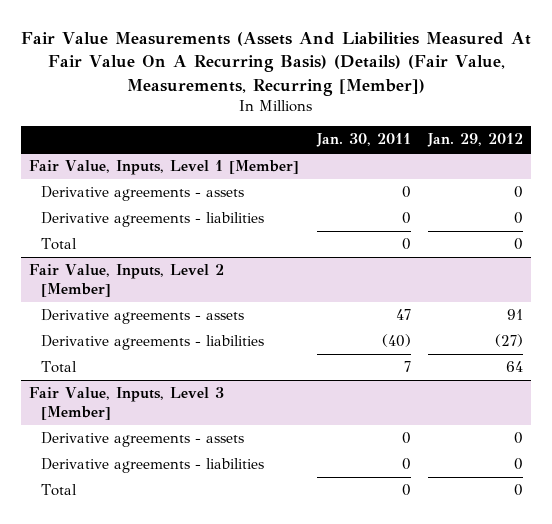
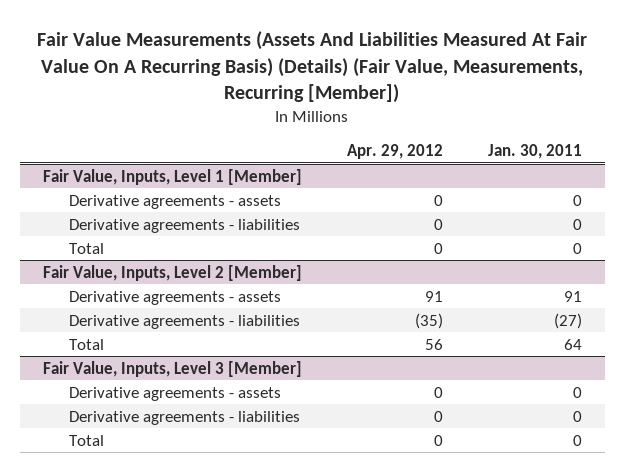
- | Jan. 30, 2011 | Jan. 29, 2012
+ | Apr. 29, 2012 | Jan. 30, 2011
@ Fair Value, Inputs, Level 2 [Member]
- Derivative agreements - assets | 47 | 91
- Derivative agreements - liabilities | (40) | (27)
- Total | 7 | 64
+ Derivative agreements - assets | 91 | 91
+ Derivative agreements - liabilities | (35) | (27)
+ Total | 56 | 64

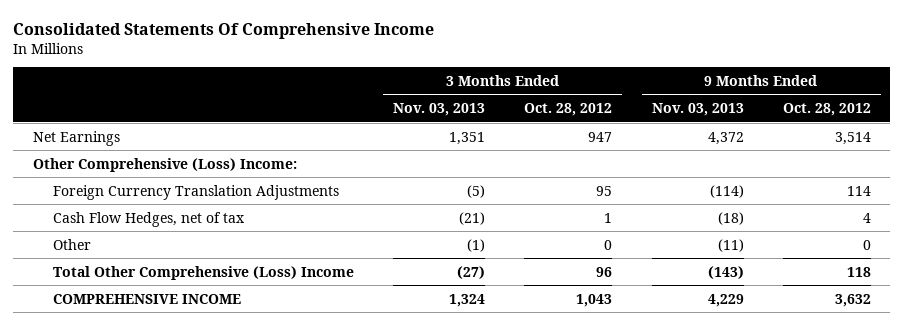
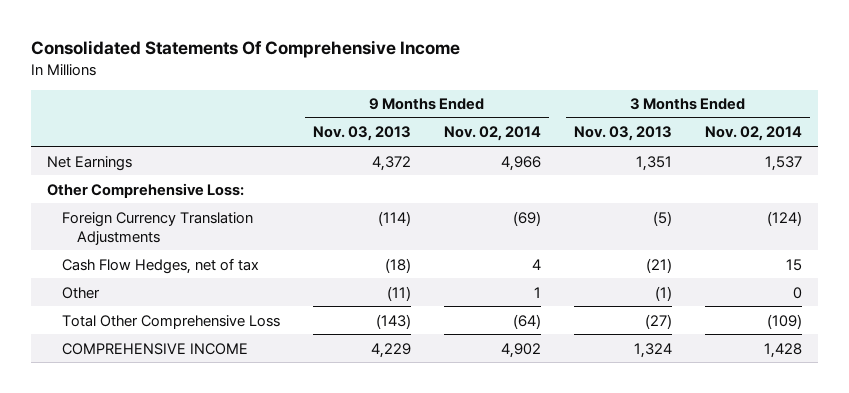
- | 3 Months Ended Nov. 03, 2013 | 3 Months Ended Oct. 28, 2012 | 9 Months Ended Nov. 03, 2013 | 9 Months Ended Oct. 28, 2012
+ | 9 Months Ended Nov. 03, 2013 | 9 Months Ended Nov. 02, 2014 | 3 Months Ended Nov. 03, 2013 | 3 Months Ended Nov. 02, 2014
- Other Comprehensive (Loss) Income:
+ Other Comprehensive Loss:
- Total Other Comprehensive (Loss) Income | (27) | 96 | (143) | 118
+ Total Other Comprehensive Loss | (143) | (64) | (27) | (109)

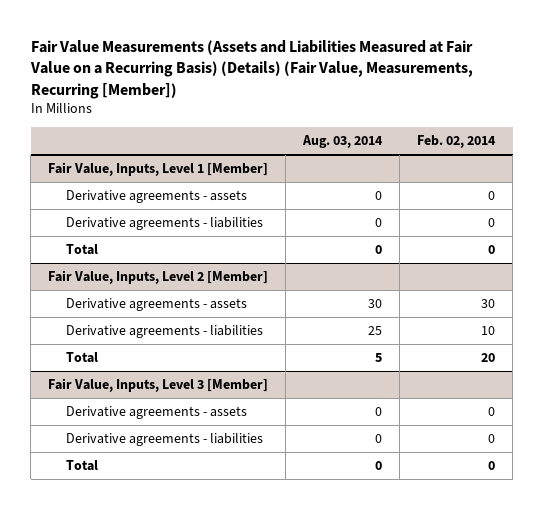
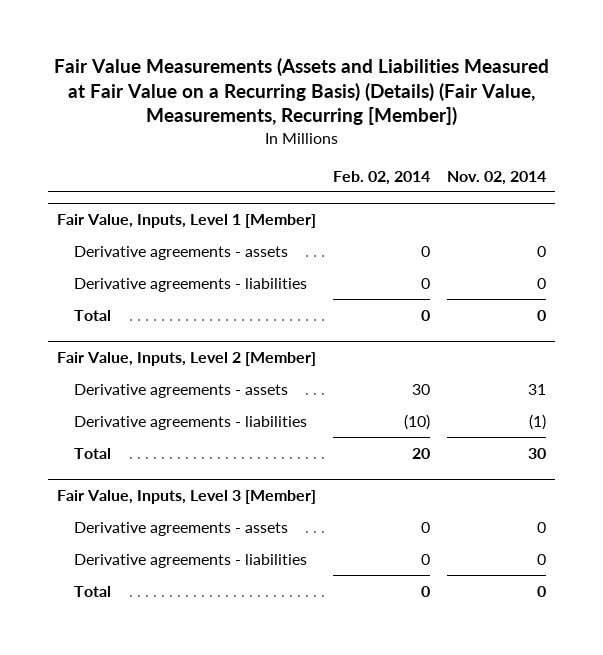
- | Aug. 03, 2014 | Feb. 02, 2014
+ | Feb. 02, 2014 | Nov. 02, 2014
@ Fair Value, Inputs, Level 2 [Member]
- Derivative agreements - liabilities | 25 | 10
+ Derivative agreements - liabilities | (10) | (1)

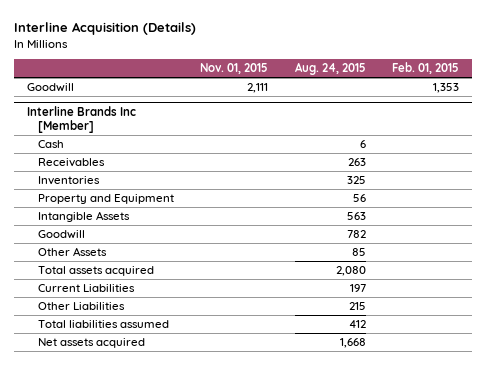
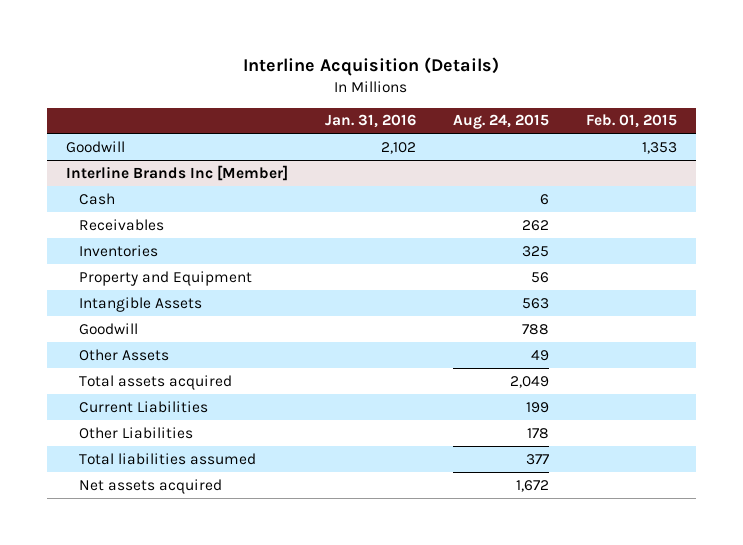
- | Nov. 01, 2015 | Aug. 24, 2015 | Feb. 01, 2015
+ | Jan. 31, 2016 | Aug. 24, 2015 | Feb. 01, 2015
@ Interline Brands Inc [Member]
- Receivables | | 263 |
+ Receivables | | 262 |
- Goodwill | | 782 |
- Other Assets | | 85 |
- Total assets acquired | | 2,080 |
- Current Liabilities | | 197 |
- Other Liabilities | | 215 |
- Total liabilities assumed | | 412 |
- Net assets acquired | | 1,668 |
+ Goodwill | | 788 |
+ Other Assets | | 49 |
+ Total assets acquired | | 2,049 |
+ Current Liabilities | | 199 |
+ Other Liabilities | | 178 |
+ Total liabilities assumed | | 377 |
+ Net assets acquired | | 1,672 |

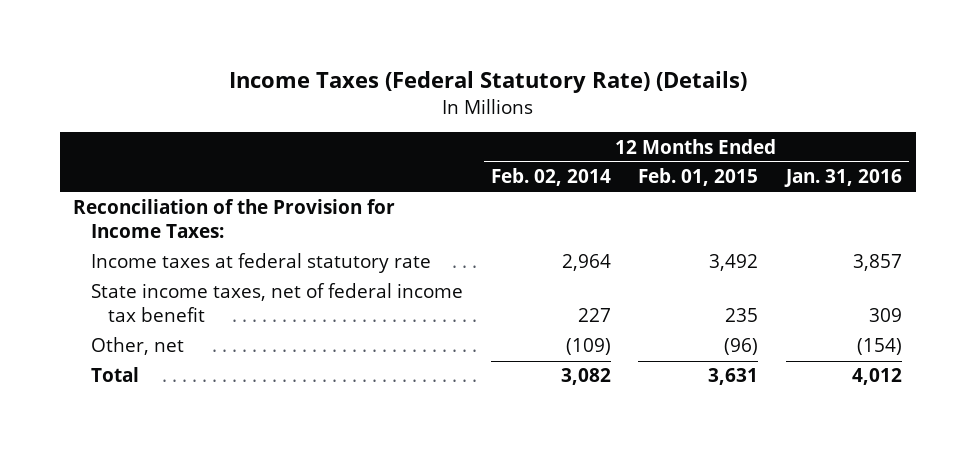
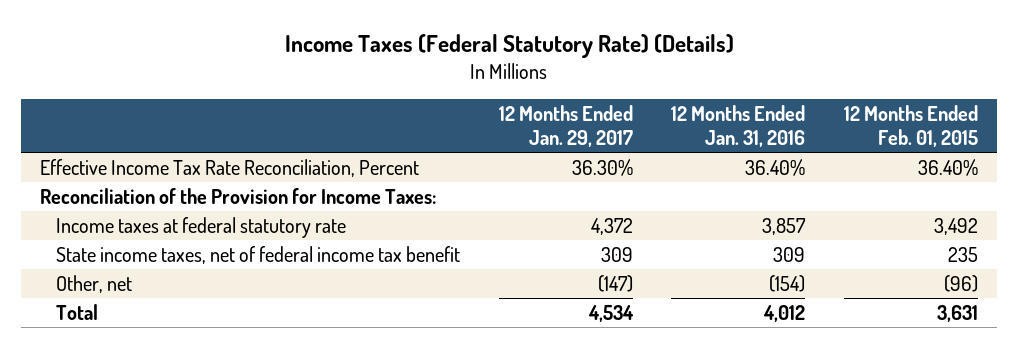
- | 12 Months Ended Feb. 02, 2014 | 12 Months Ended Feb. 01, 2015 | 12 Months Ended Jan. 31, 2016
+ | 12 Months Ended Jan. 29, 2017 | 12 Months Ended Jan. 31, 2016 | 12 Months Ended Feb. 01, 2015
+ Effective Income Tax Rate Reconciliation, Percent | 36.30% | 36.40% | 36.40%

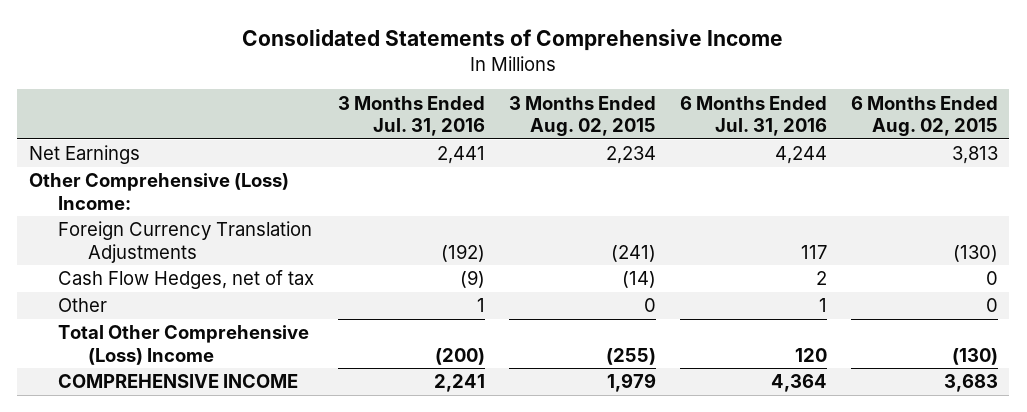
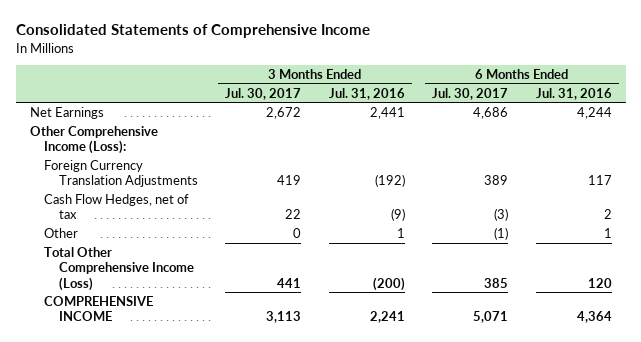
- | 3 Months Ended Jul. 31, 2016 | 3 Months Ended Aug. 02, 2015 | 6 Months Ended Jul. 31, 2016 | 6 Months Ended Aug. 02, 2015
+ | 3 Months Ended Jul. 30, 2017 | 3 Months Ended Jul. 31, 2016 | 6 Months Ended Jul. 30, 2017 | 6 Months Ended Jul. 31, 2016
- Other Comprehensive (Loss) Income:
+ Other Comprehensive Income (Loss):
- Total Other Comprehensive (Loss) Income | (200) | (255) | 120 | (130)
+ Total Other Comprehensive Income (Loss) | 441 | (200) | 385 | 120

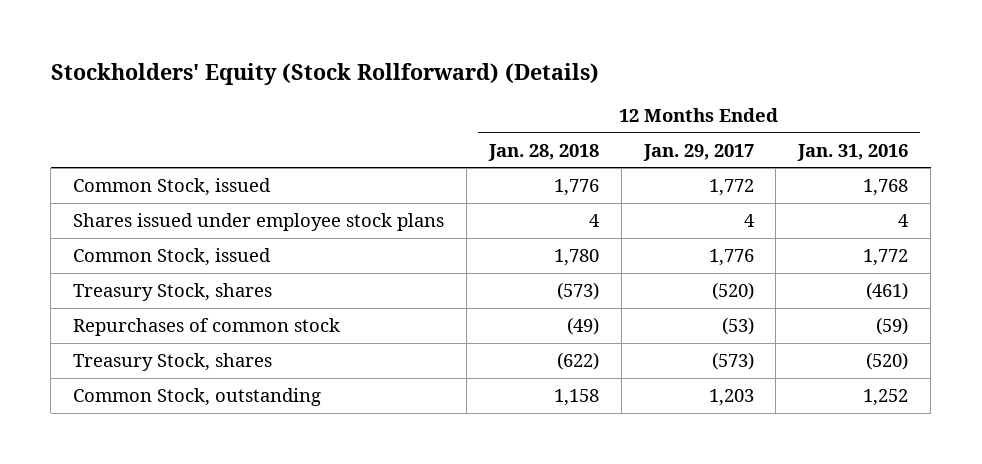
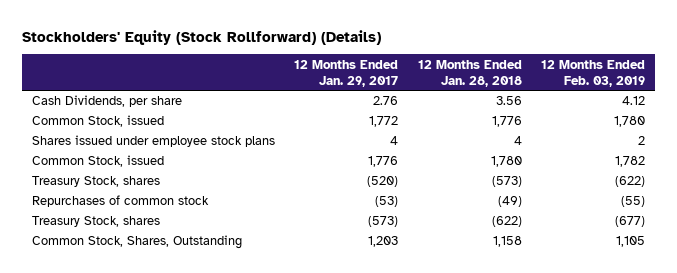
- | 12 Months Ended Jan. 28, 2018 | 12 Months Ended Jan. 29, 2017 | 12 Months Ended Jan. 31, 2016
+ | 12 Months Ended Jan. 29, 2017 | 12 Months Ended Jan. 28, 2018 | 12 Months Ended Feb. 03, 2019
+ Cash Dividends, per share | 2.76 | 3.56 | 4.12
- Common Stock, outstanding | 1,158 | 1,203 | 1,252
+ Common Stock, Shares, Outstanding | 1,203 | 1,158 | 1,105

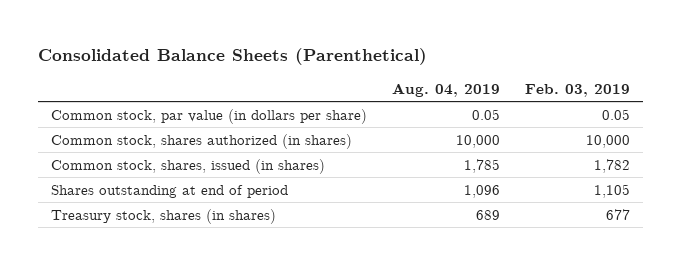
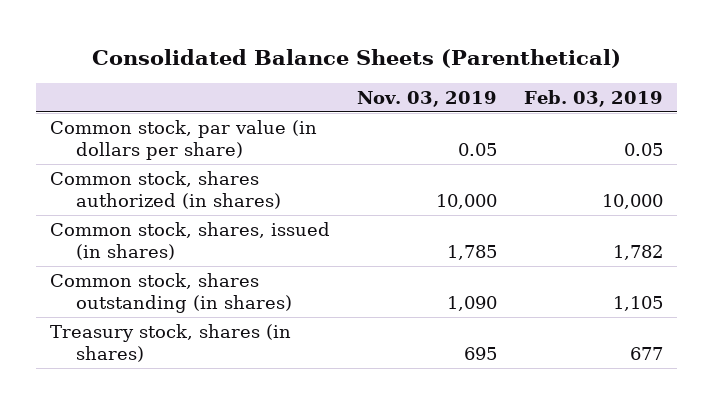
- | Aug. 04, 2019 | Feb. 03, 2019
+ | Nov. 03, 2019 | Feb. 03, 2019
- Shares outstanding at end of period | 1,096 | 1,105
+ Common stock, shares outstanding (in shares) | 1,090 | 1,105

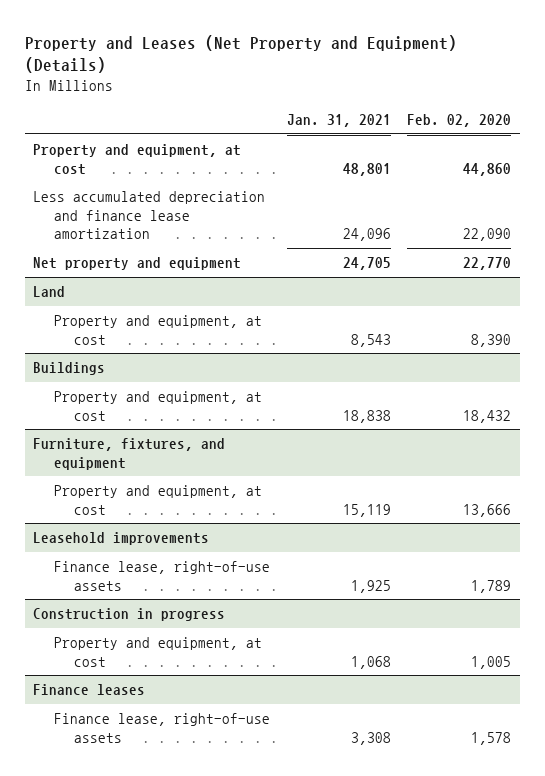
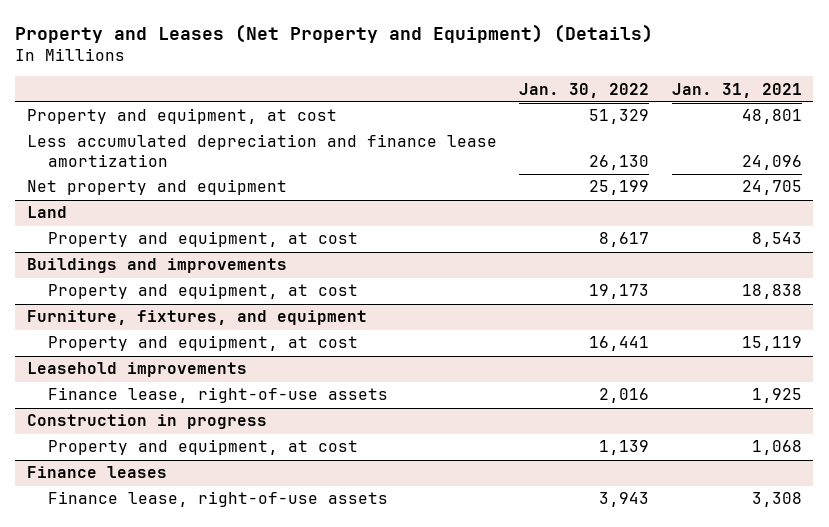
- | Jan. 31, 2021 | Feb. 02, 2020
+ | Jan. 30, 2022 | Jan. 31, 2021
- Buildings
+ Buildings and improvements

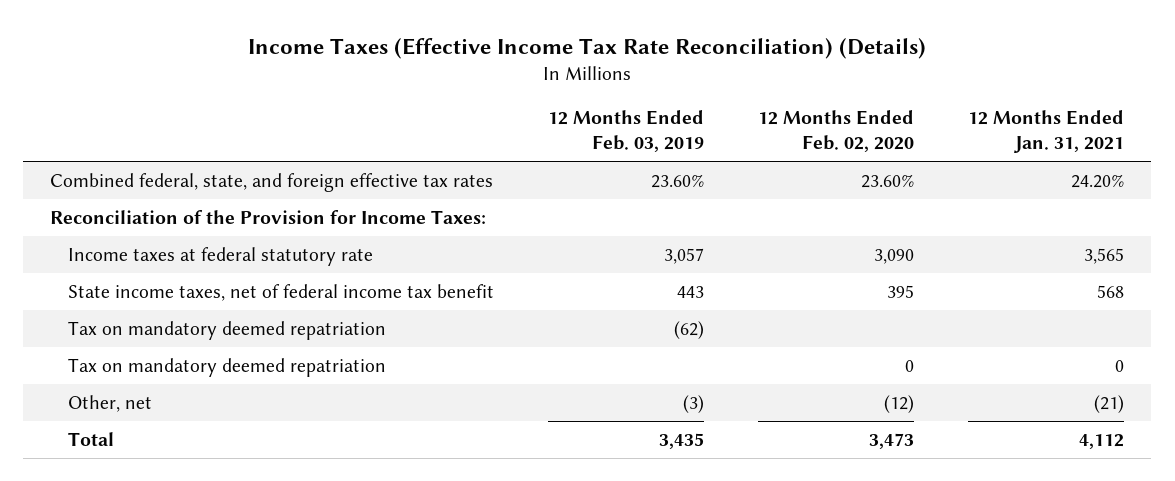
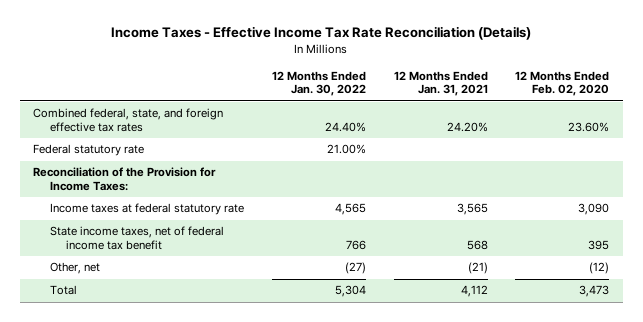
- Income Taxes (Effective Income Tax Rate Reconciliation) (Details)
+ Income Taxes - Effective Income Tax Rate Reconciliation (Details)
- | 12 Months Ended Feb. 03, 2019 | 12 Months Ended Feb. 02, 2020 | 12 Months Ended Jan. 31, 2021
+ | 12 Months Ended Jan. 30, 2022 | 12 Months Ended Jan. 31, 2021 | 12 Months Ended Feb. 02, 2020
+ Federal statutory rate | 21.00% | |
- Tax on mandatory deemed repatriation | (62) | |
- Tax on mandatory deemed repatriation | | 0 | 0

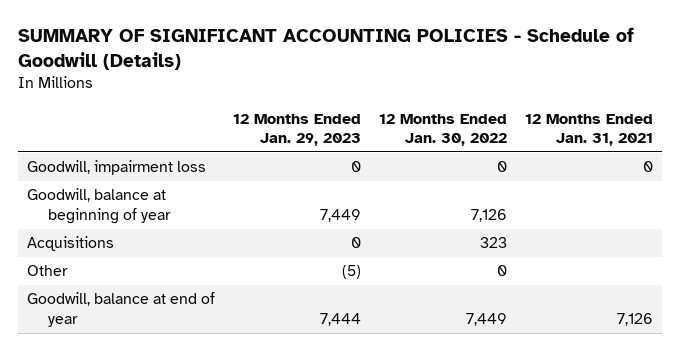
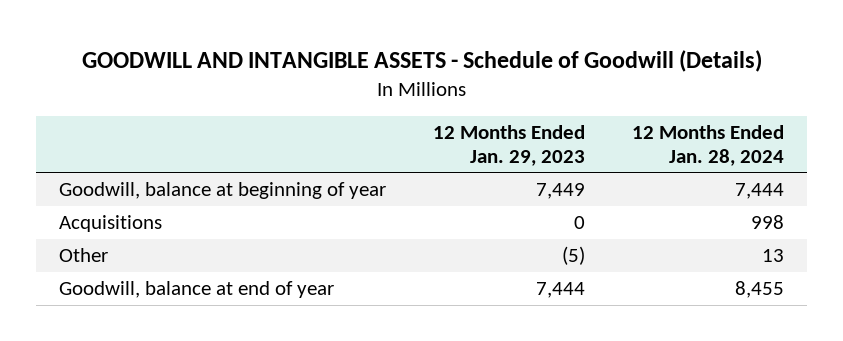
- SUMMARY OF SIGNIFICANT ACCOUNTING POLICIES - Schedule of Goodwill (Details)
+ GOODWILL AND INTANGIBLE ASSETS - Schedule of Goodwill (Details)
- | 12 Months Ended Jan. 29, 2023 | 12 Months Ended Jan. 30, 2022 | 12 Months Ended Jan. 31, 2021
+ | 12 Months Ended Jan. 29, 2023 | 12 Months Ended Jan. 28, 2024
- Goodwill, impairment loss | 0 | 0 | 0

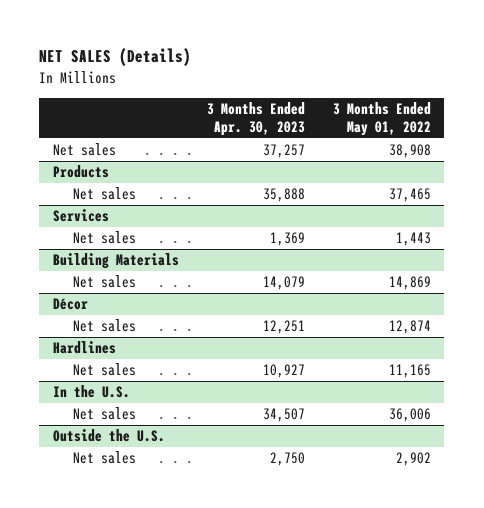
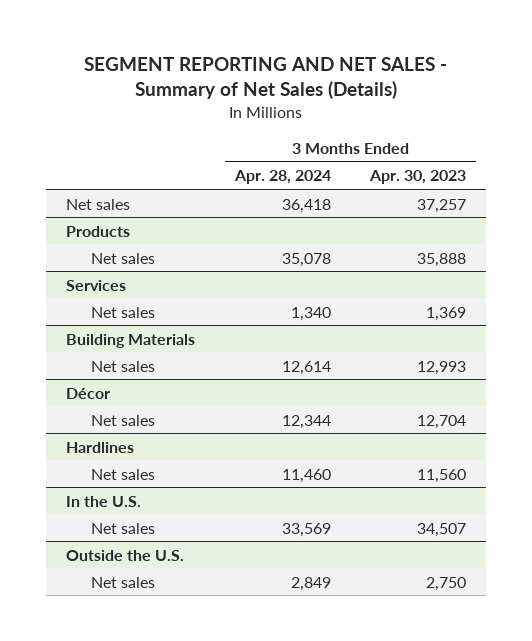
- NET SALES (Details)
+ SEGMENT REPORTING AND NET SALES - Summary of Net Sales (Details)
- | 3 Months Ended Apr. 30, 2023 | 3 Months Ended May 01, 2022
+ | 3 Months Ended Apr. 28, 2024 | 3 Months Ended Apr. 30, 2023
@ Building Materials
- Net sales | 14,079 | 14,869
+ Net sales | 12,614 | 12,993
@ Décor
- Net sales | 12,251 | 12,874
+ Net sales | 12,344 | 12,704
@ Hardlines
- Net sales | 10,927 | 11,165
+ Net sales | 11,460 | 11,560

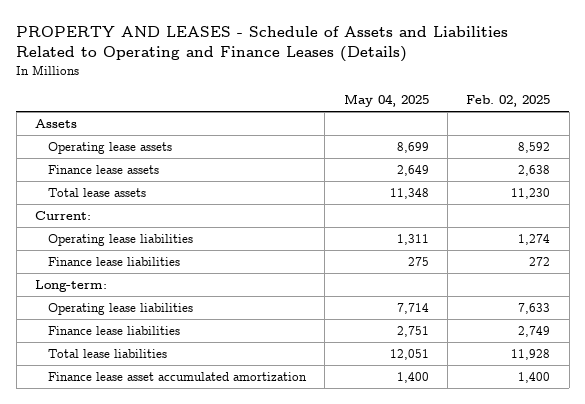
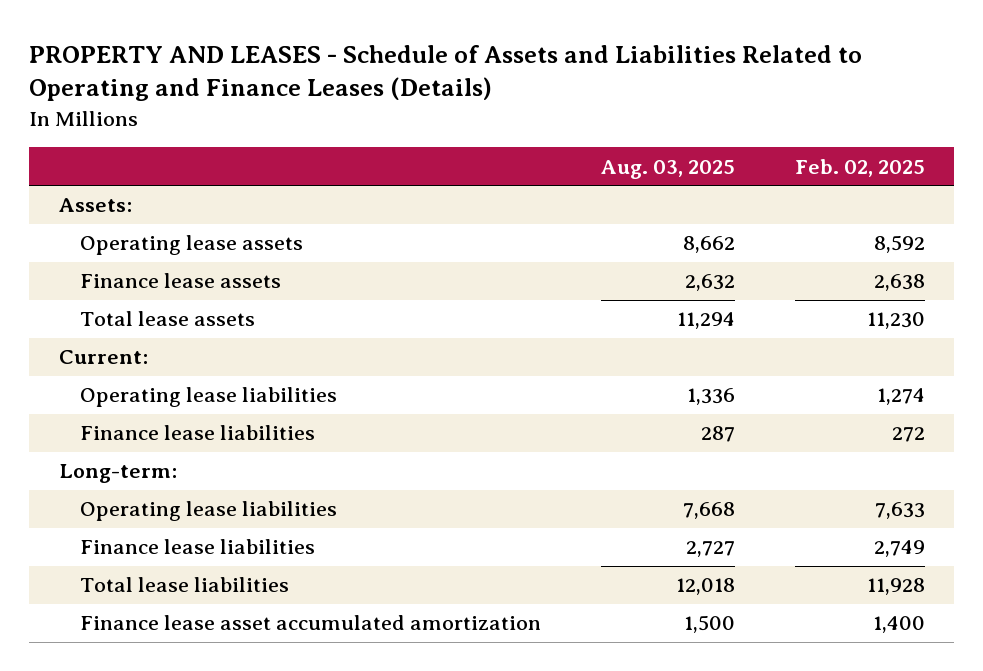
- | May 04, 2025 | Feb. 02, 2025
+ | Aug. 03, 2025 | Feb. 02, 2025
- Assets
+ Assets:

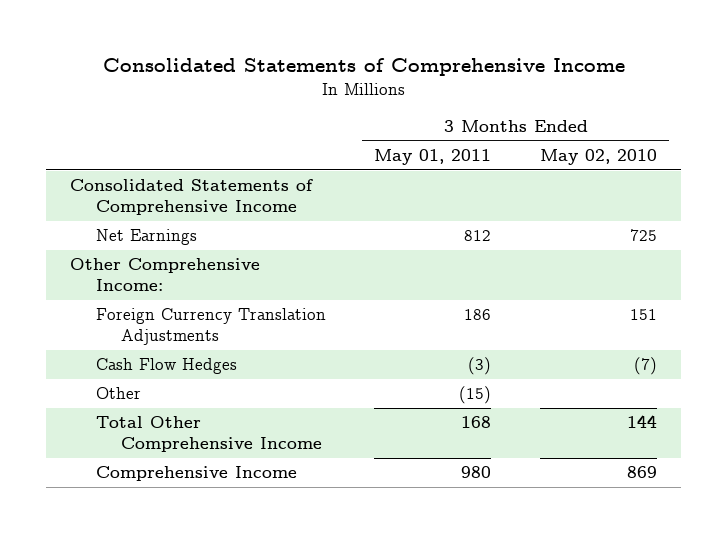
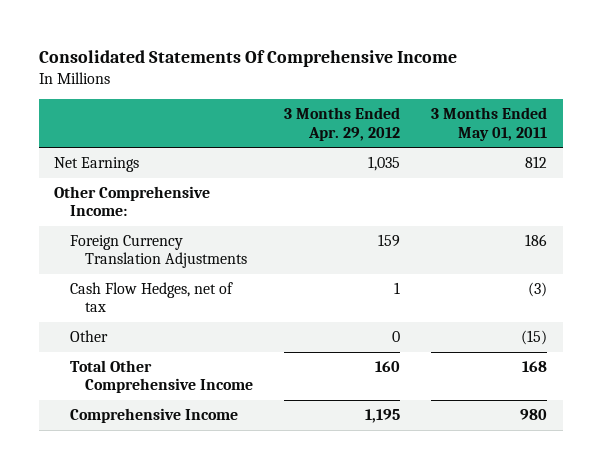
- Consolidated Statements of Comprehensive Income
+ Consolidated Statements Of Comprehensive Income
- | 3 Months Ended May 01, 2011 | 3 Months Ended May 02, 2010
+ | 3 Months Ended Apr. 29, 2012 | 3 Months Ended May 01, 2011
- Consolidated Statements of Comprehensive Income
- Cash Flow Hedges | (3) | (7)
+ Cash Flow Hedges, net of tax | 1 | (3)

